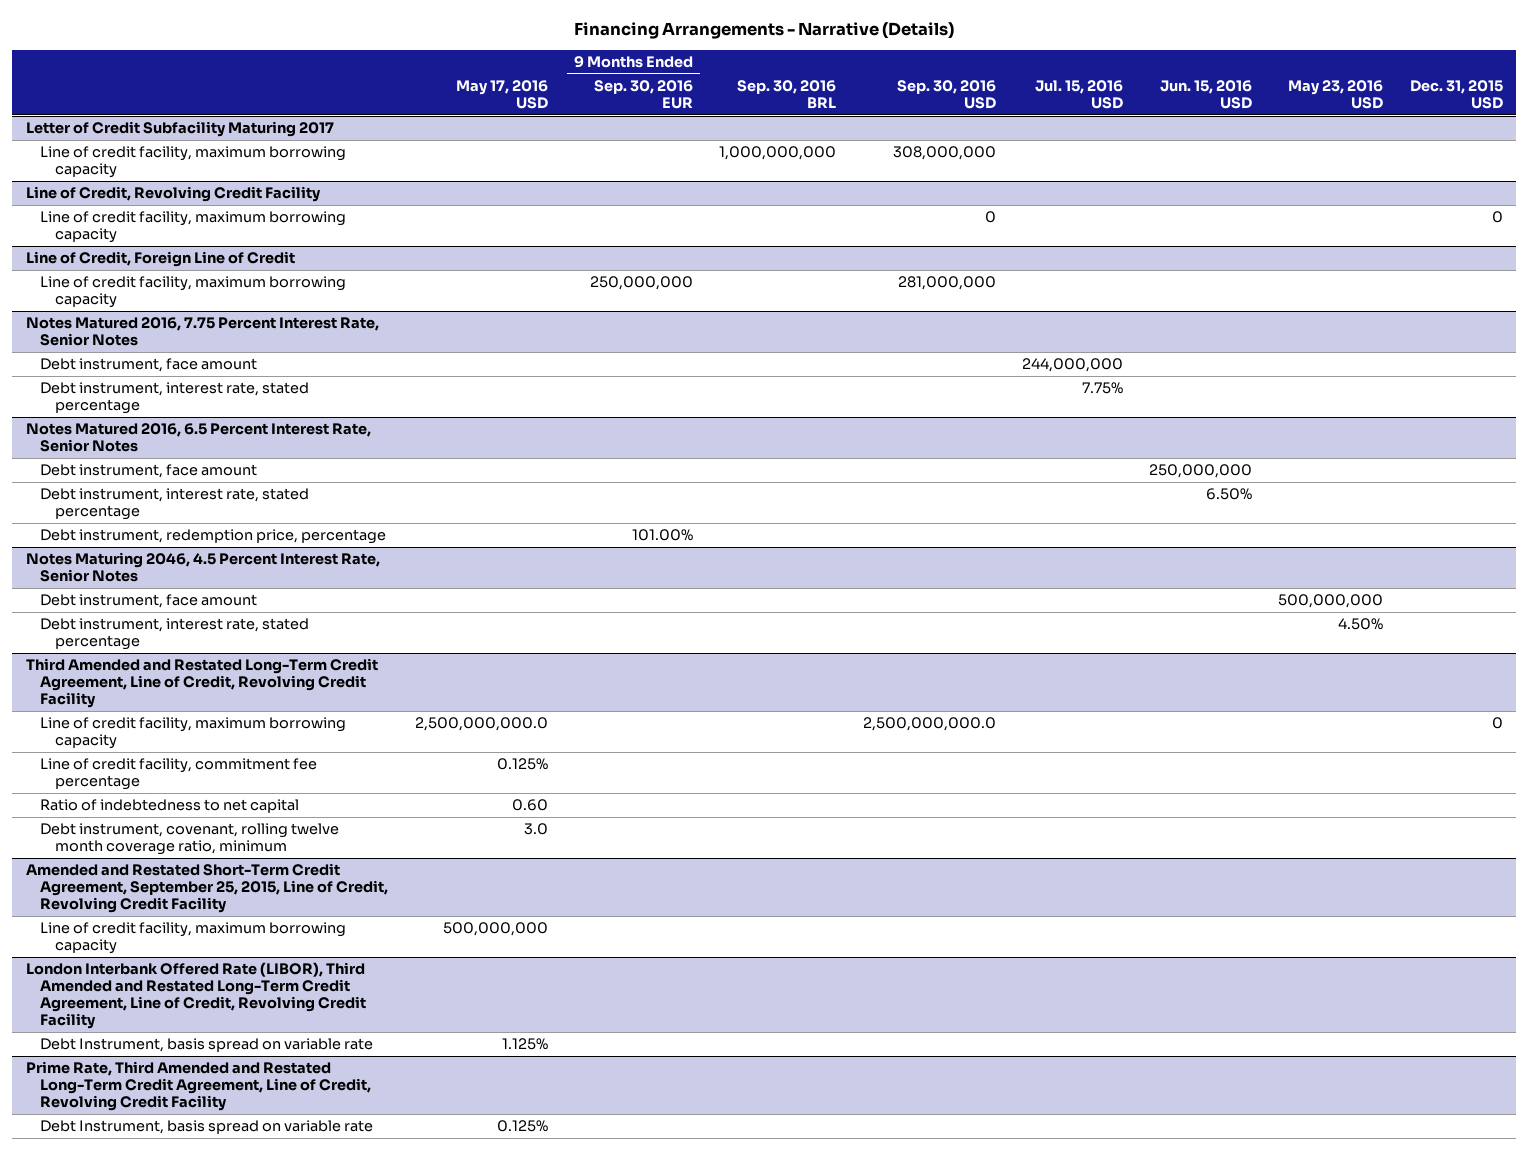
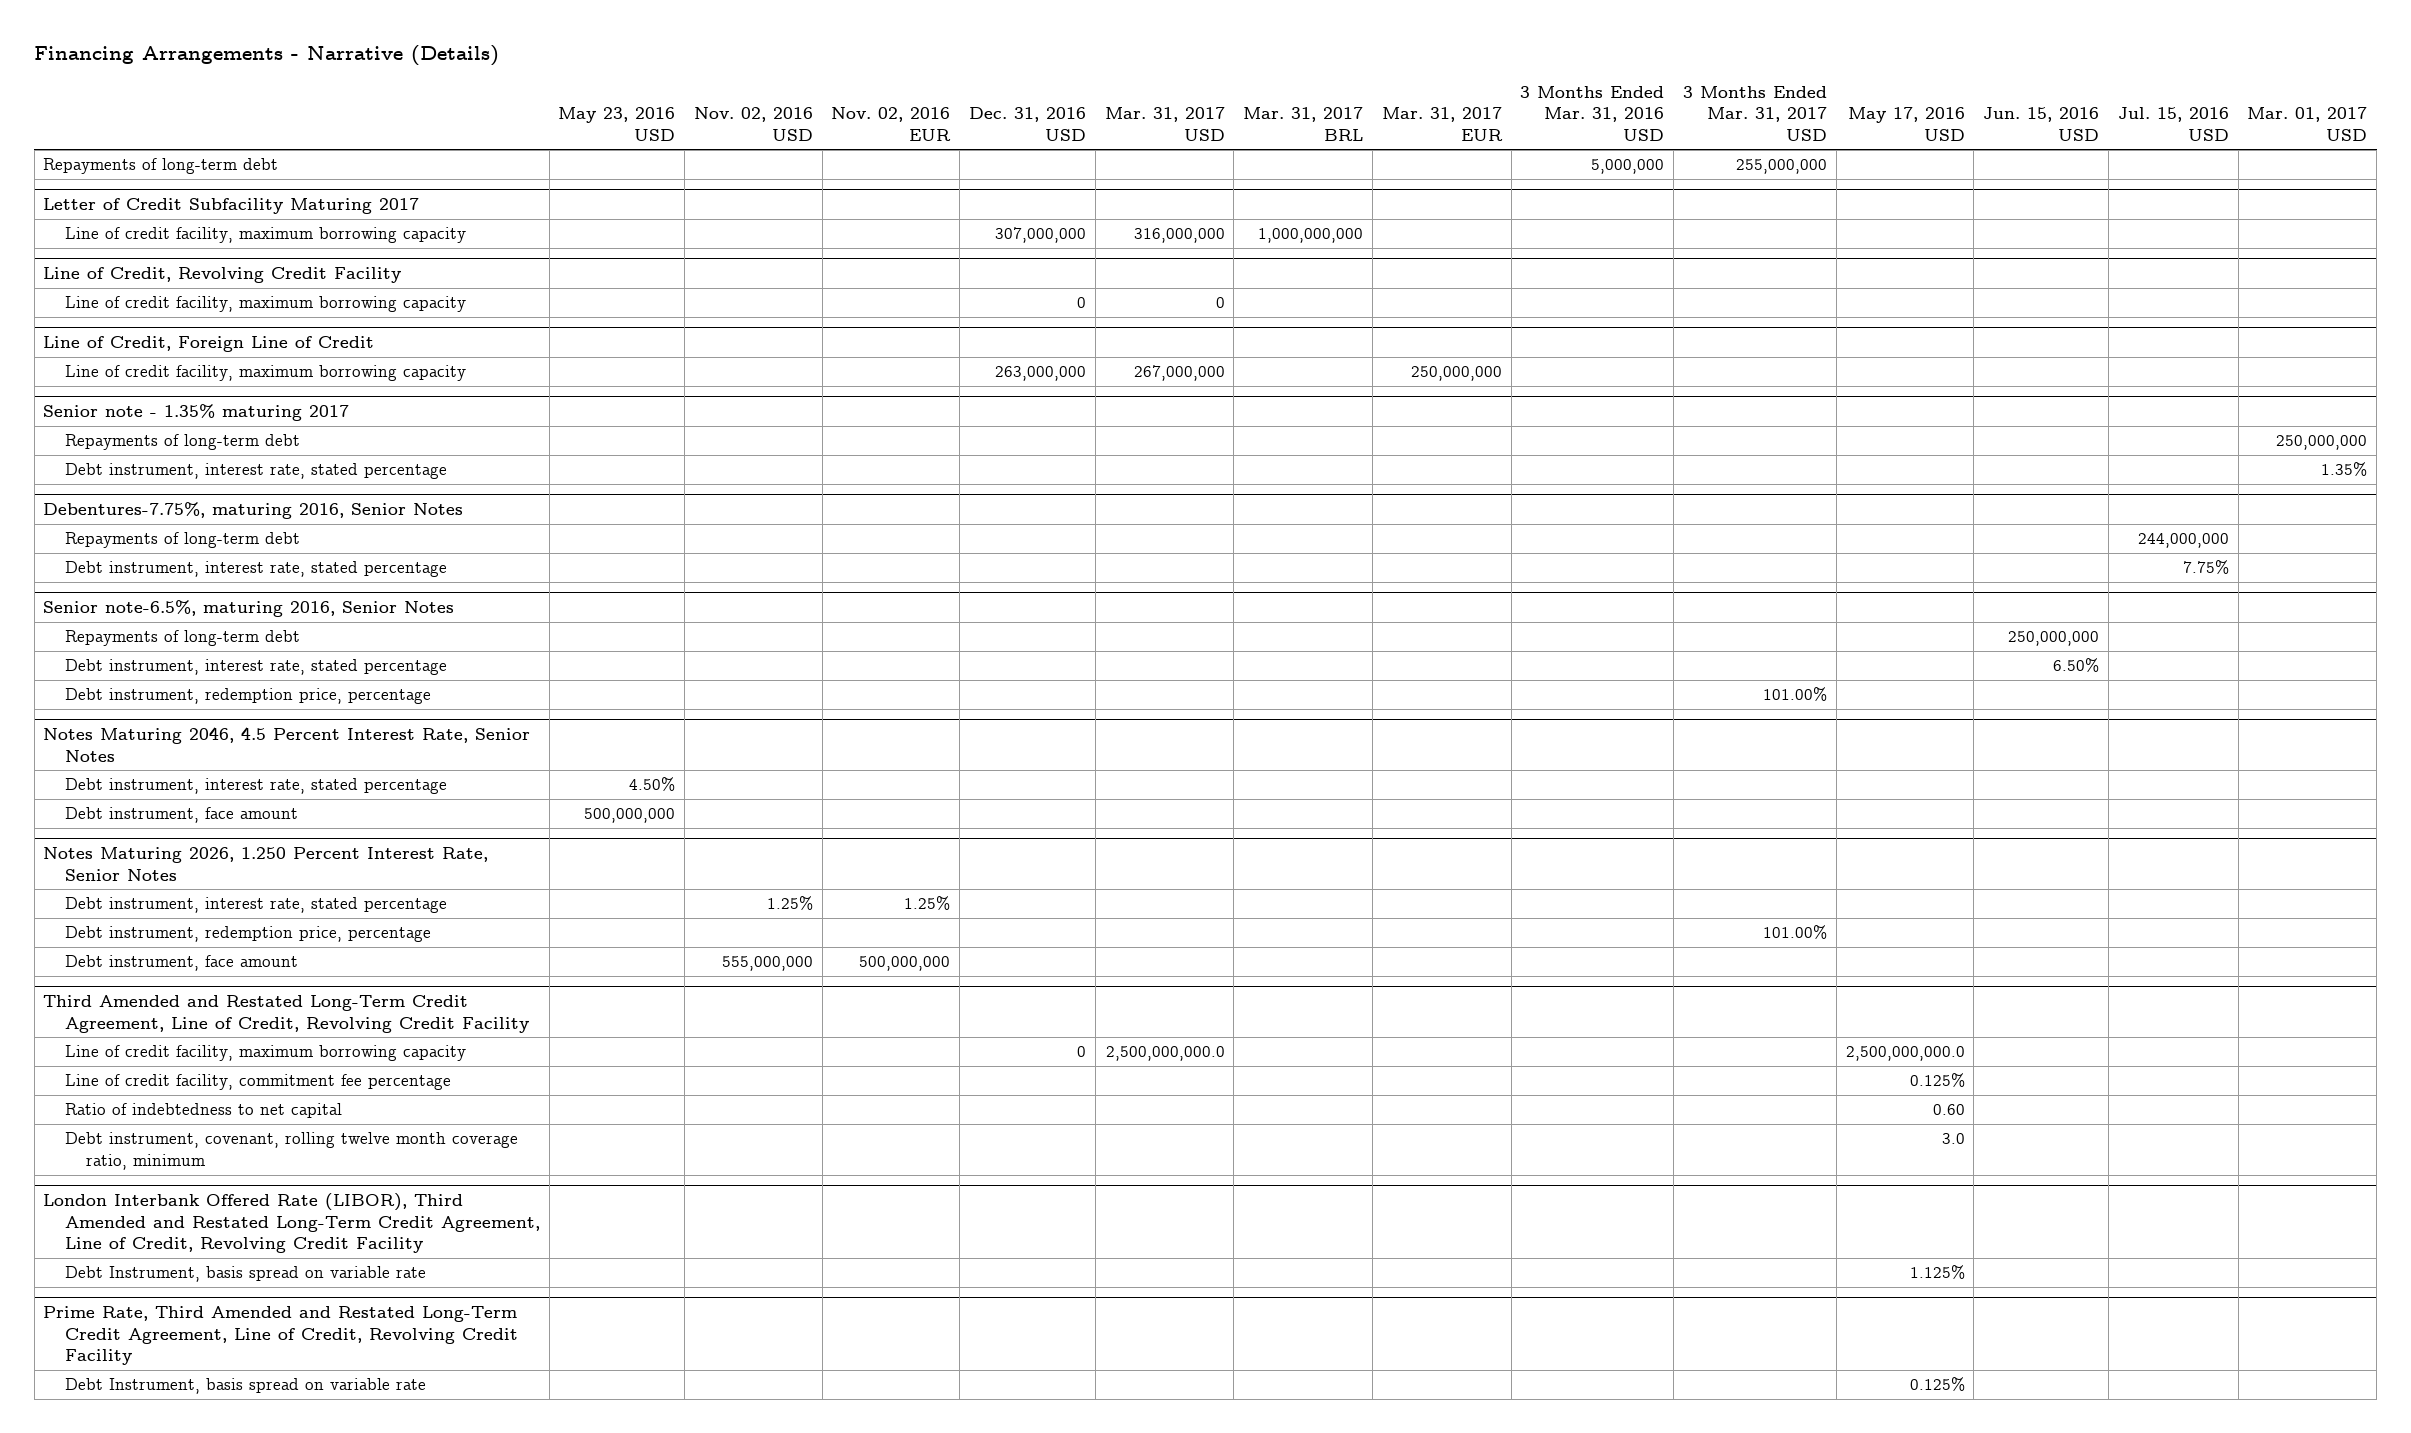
- | May 17, 2016 USD | 9 Months Ended Sep. 30, 2016 EUR | Sep. 30, 2016 BRL | Sep. 30, 2016 USD | Jul. 15, 2016 USD | Jun. 15, 2016 USD | May 23, 2016 USD | Dec. 31, 2015 USD
+ | May 23, 2016 USD | Nov. 02, 2016 USD | Nov. 02, 2016 EUR | Dec. 31, 2016 USD | Mar. 31, 2017 USD | Mar. 31, 2017 BRL | Mar. 31, 2017 EUR | 3 Months Ended Mar. 31, 2016 USD | 3 Months Ended Mar. 31, 2017 USD | May 17, 2016 USD | Jun. 15, 2016 USD | Jul. 15, 2016 USD | Mar. 01, 2017 USD
+ Repayments of long-term debt | | | | | | | | 5,000,000 | 255,000,000 | | | |
- Notes Matured 2016, 7.75 Percent Interest Rate, Senior Notes
- Debt instrument, face amount | | | | | 244,000,000 | | |
+ Senior note - 1.35% maturing 2017
+ Repayments of long-term debt | | | | | | | | | | | | | 250,000,000
+ Debt instrument, interest rate, stated percentage | | | | | | | | | | | | | 1.35%
+ Debentures-7.75%, maturing 2016, Senior Notes
+ Repayments of long-term debt | | | | | | | | | | | | 244,000,000 |
- Notes Matured 2016, 6.5 Percent Interest Rate, Senior Notes
- Debt instrument, face amount | | | | | | 250,000,000 | |
+ Senior note-6.5%, maturing 2016, Senior Notes
+ Repayments of long-term debt | | | | | | | | | | | 250,000,000 | |
@ Notes Maturing 2046, 4.5 Percent Interest Rate, Senior Notes
moved down: Debt instrument, face amount | 500,000,000 | | | | | | | | | | | |
+ Notes Maturing 2026, 1.250 Percent Interest Rate, Senior Notes
+ Debt instrument, interest rate, stated percentage | | 1.25% | 1.25% | | | | | | | | | |
+ Debt instrument, redemption price, percentage | | | | | | | | | 101.00% | | | |
+ Debt instrument, face amount | | 555,000,000 | 500,000,000 | | | | | | | | | |
- Amended and Restated Short-Term Credit Agreement, September 25, 2015, Line of Credit, Revolving Credit Facility
- Line of credit facility, maximum borrowing capacity | 500,000,000 | | | | | | |

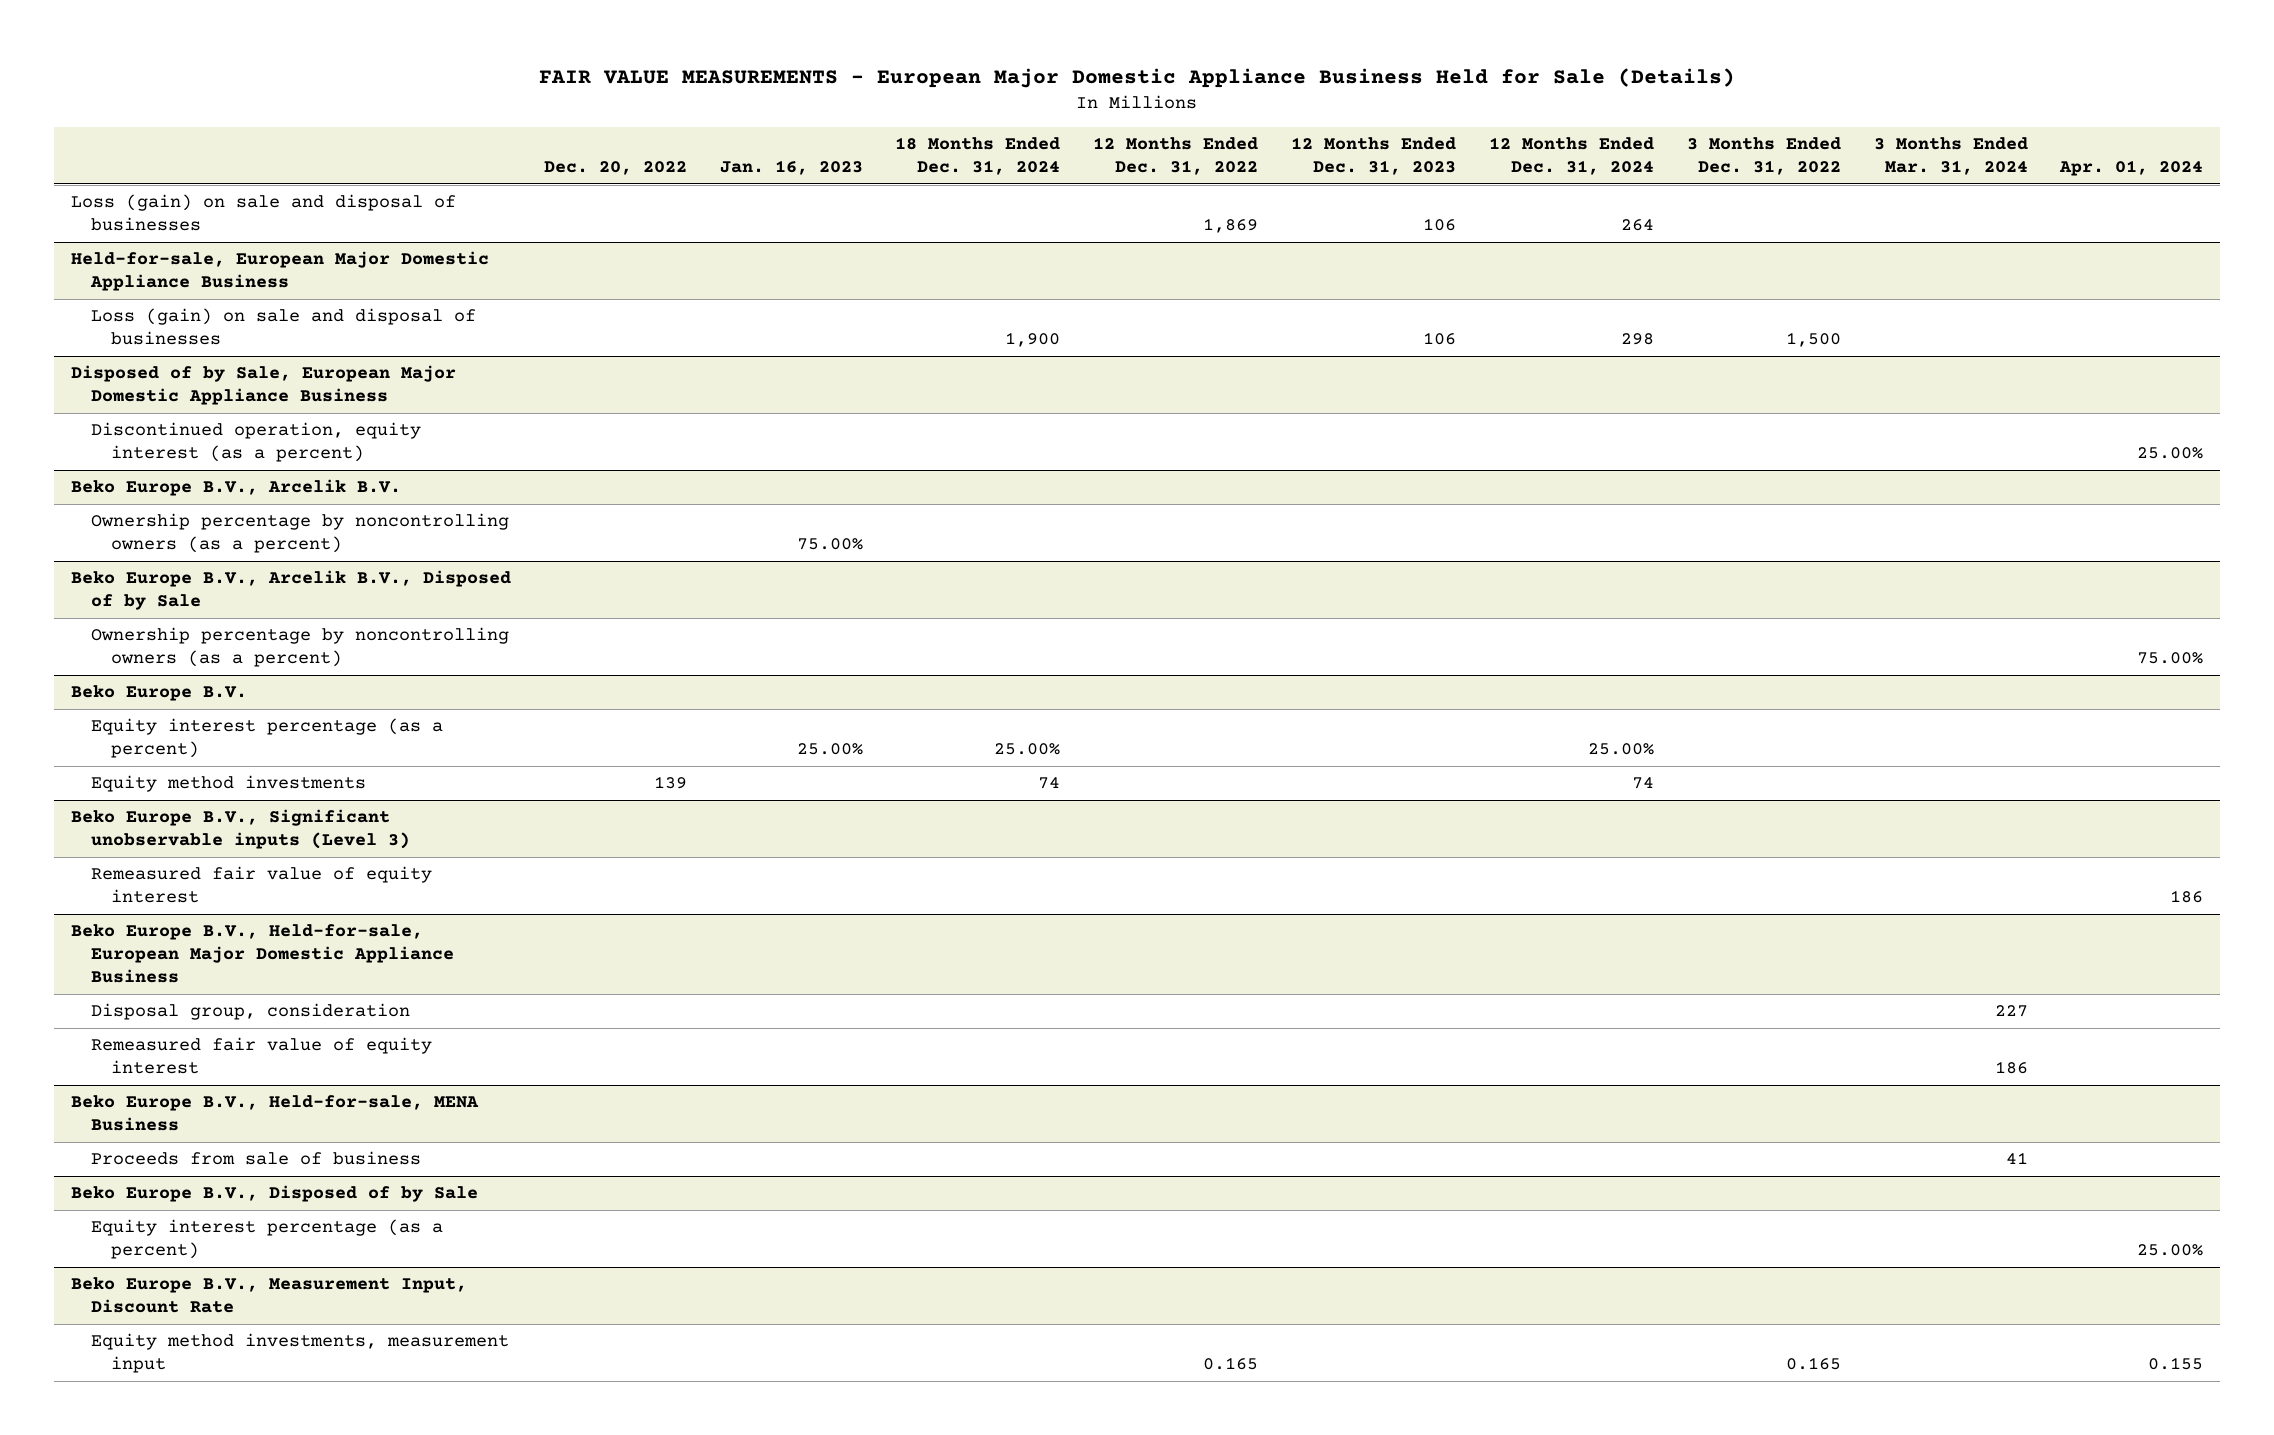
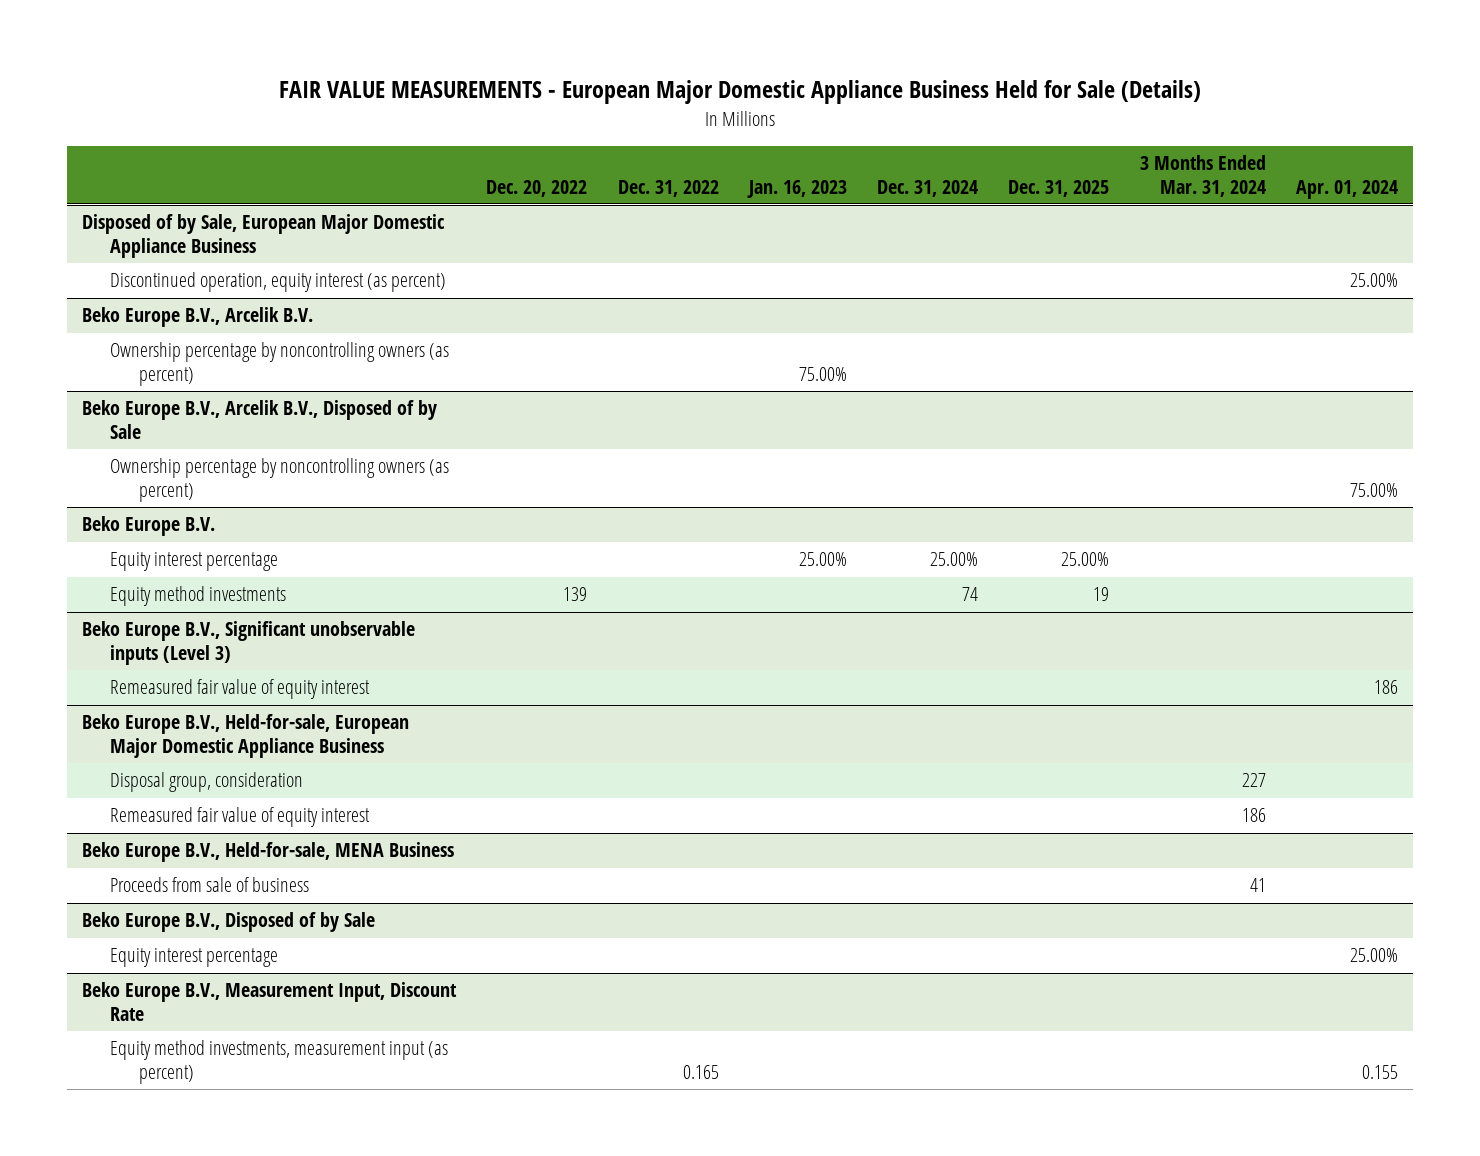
- | Dec. 20, 2022 | Jan. 16, 2023 | 18 Months Ended Dec. 31, 2024 | 12 Months Ended Dec. 31, 2022 | 12 Months Ended Dec. 31, 2023 | 12 Months Ended Dec. 31, 2024 | 3 Months Ended Dec. 31, 2022 | 3 Months Ended Mar. 31, 2024 | Apr. 01, 2024
+ | Dec. 20, 2022 | Dec. 31, 2022 | Jan. 16, 2023 | Dec. 31, 2024 | Dec. 31, 2025 | 3 Months Ended Mar. 31, 2024 | Apr. 01, 2024
- Loss (gain) on sale and disposal of businesses | | | | 1,869 | 106 | 264 | | |
- Held-for-sale, European Major Domestic Appliance Business
- Loss (gain) on sale and disposal of businesses | | | 1,900 | | 106 | 298 | 1,500 | |
@ Disposed of by Sale, European Major Domestic Appliance Business
- Discontinued operation, equity interest (as a percent) | | | | | | | | | 25.00%
+ Discontinued operation, equity interest (as percent) | | | | | | | 25.00%
@ Beko Europe B.V., Arcelik B.V.
- Ownership percentage by noncontrolling owners (as a percent) | | 75.00% | | | | | | |
+ Ownership percentage by noncontrolling owners (as percent) | | | 75.00% | | | |
@ Beko Europe B.V., Arcelik B.V., Disposed of by Sale
- Ownership percentage by noncontrolling owners (as a percent) | | | | | | | | | 75.00%
+ Ownership percentage by noncontrolling owners (as percent) | | | | | | | 75.00%
@ Beko Europe B.V.
- Equity interest percentage (as a percent) | | 25.00% | 25.00% | | | 25.00% | | |
+ Equity interest percentage | | | 25.00% | 25.00% | 25.00% | |
@ Beko Europe B.V., Disposed of by Sale
- Equity interest percentage (as a percent) | | | | | | | | | 25.00%
+ Equity interest percentage | | | | | | | 25.00%
@ Beko Europe B.V., Measurement Input, Discount Rate
- Equity method investments, measurement input | | | | 0.165 | | | 0.165 | | 0.155
+ Equity method investments, measurement input (as percent) | | 0.165 | | | | | 0.155

